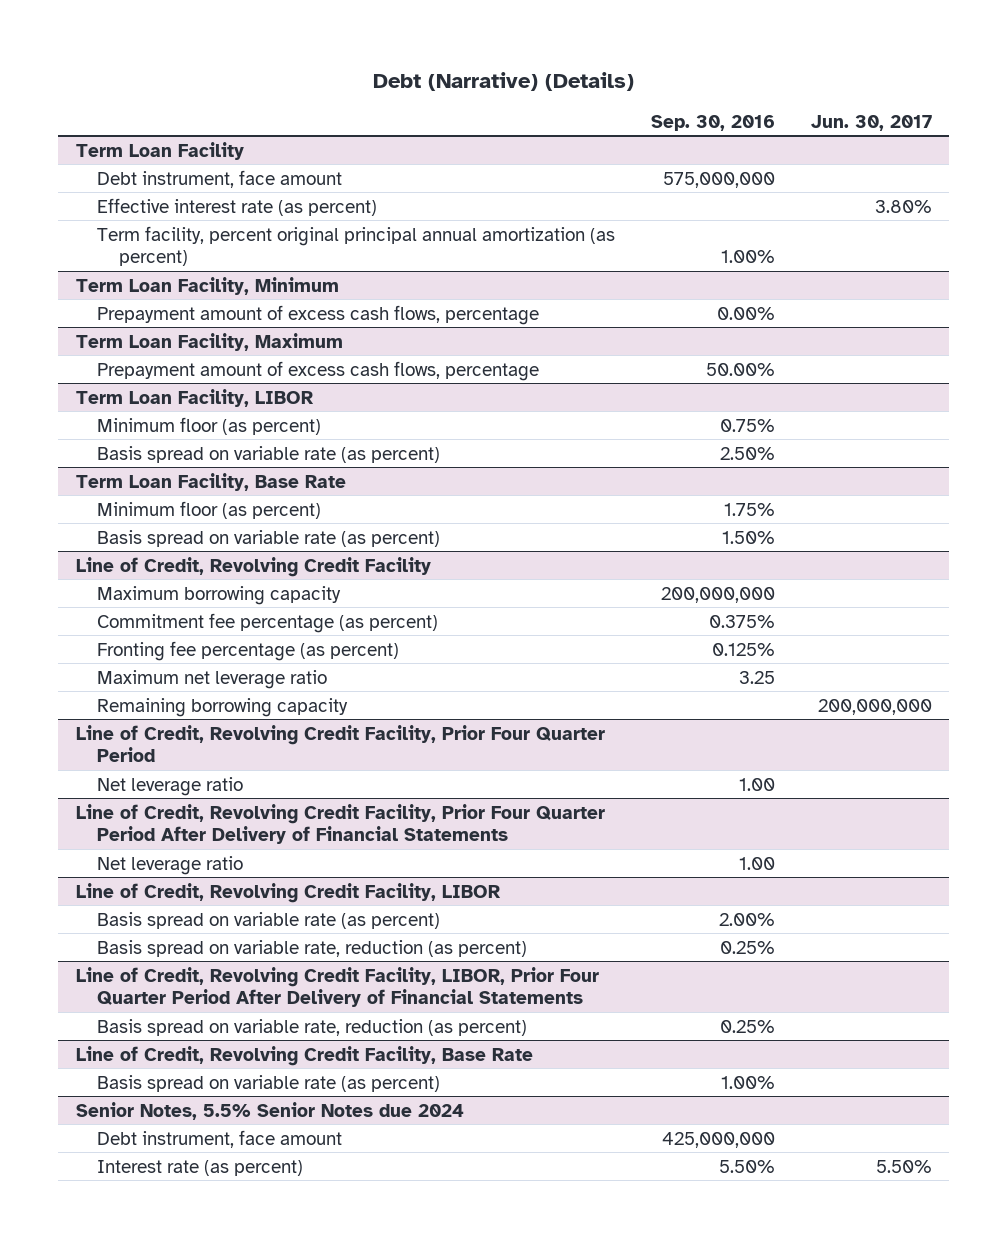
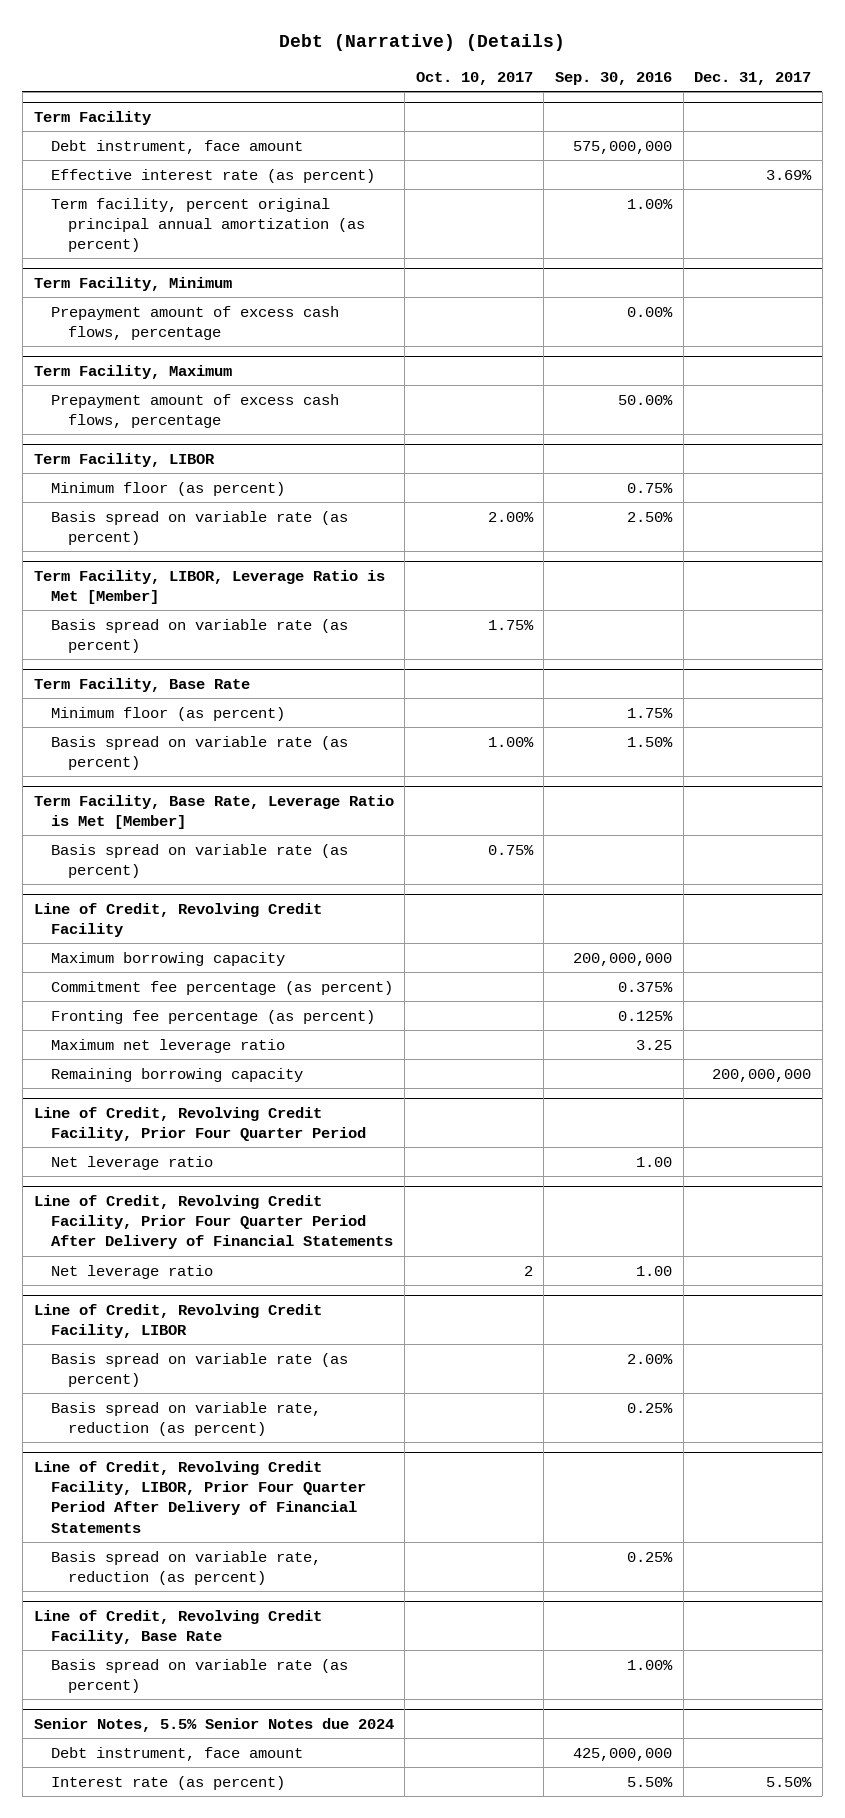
- | Sep. 30, 2016 | Jun. 30, 2017
+ | Oct. 10, 2017 | Sep. 30, 2016 | Dec. 31, 2017
- Term Loan Facility
+ Term Facility
- Term Loan Facility, Minimum
+ Term Facility, Minimum
- Term Loan Facility, Maximum
+ Term Facility, Maximum
- Term Loan Facility, LIBOR
+ Term Facility, LIBOR
- Term Loan Facility, Base Rate
+ Term Facility, LIBOR, Leverage Ratio is Met [Member]
+ Basis spread on variable rate (as percent) | 1.75% | |
+ Term Facility, Base Rate
+ Term Facility, Base Rate, Leverage Ratio is Met [Member]
+ Basis spread on variable rate (as percent) | 0.75% | |

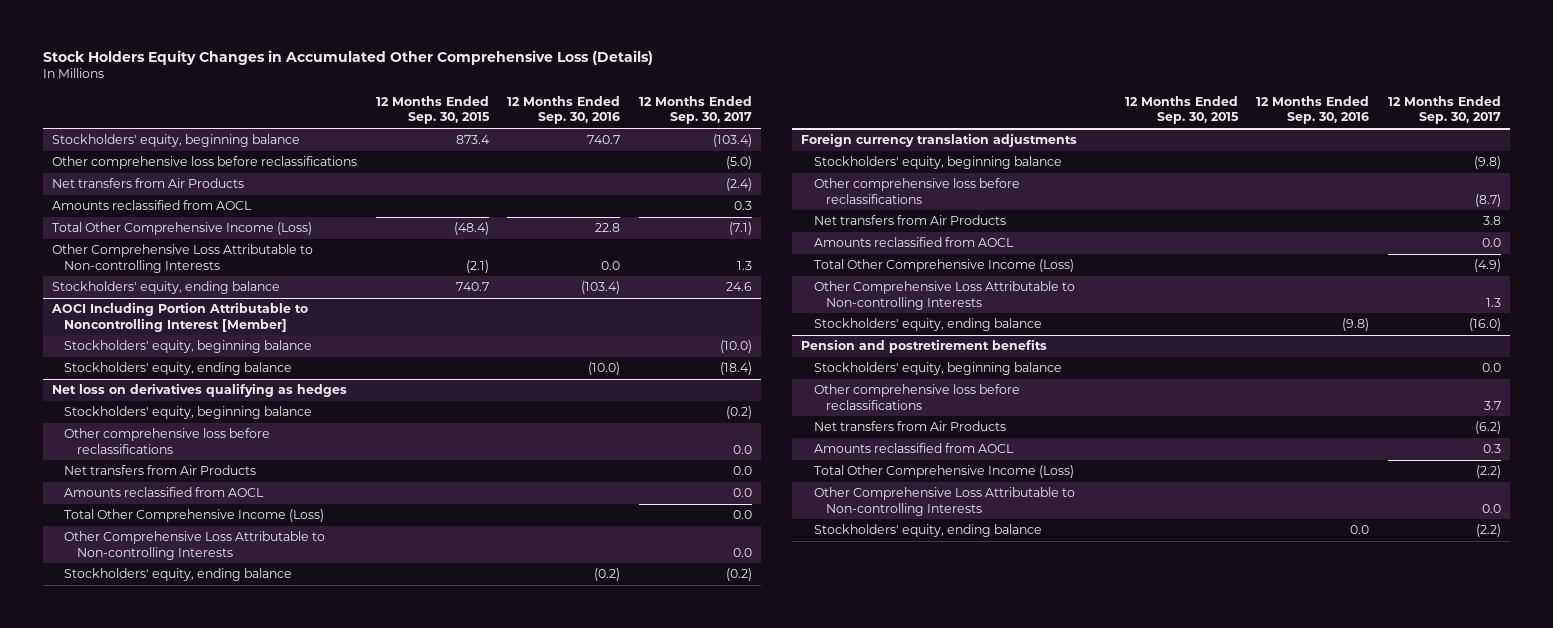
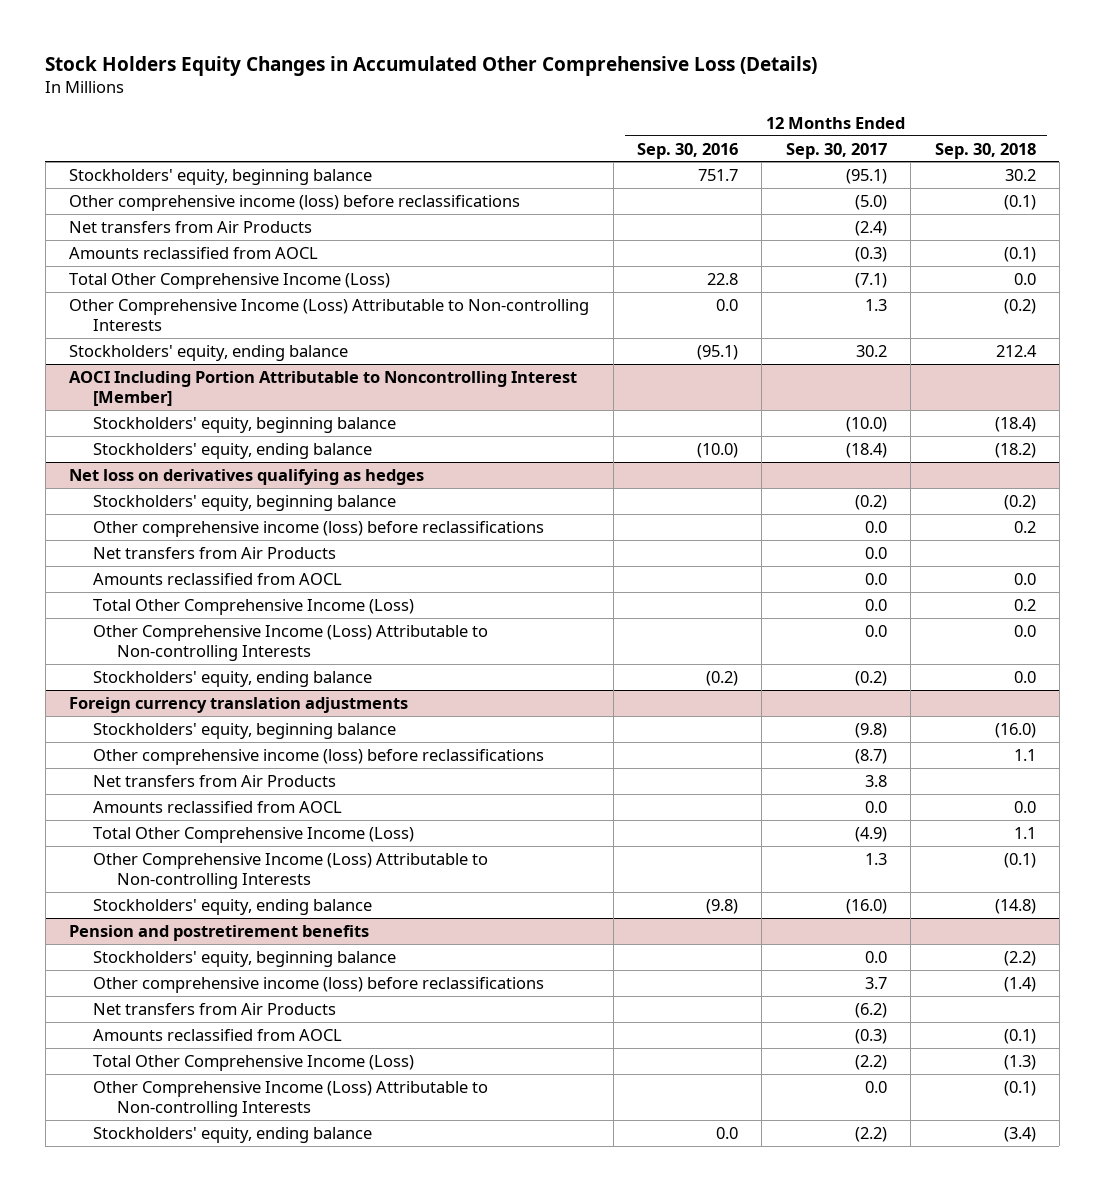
- | 12 Months Ended Sep. 30, 2015 | 12 Months Ended Sep. 30, 2016 | 12 Months Ended Sep. 30, 2017
+ | 12 Months Ended Sep. 30, 2016 | 12 Months Ended Sep. 30, 2017 | 12 Months Ended Sep. 30, 2018
- Stockholders' equity, beginning balance | 873.4 | 740.7 | (103.4)
- Other comprehensive loss before reclassifications | | | (5.0)
+ Stockholders' equity, beginning balance | 751.7 | (95.1) | 30.2
+ Other comprehensive income (loss) before reclassifications | | (5.0) | (0.1)
- Amounts reclassified from AOCL | | | 0.3
+ Amounts reclassified from AOCL | | (0.3) | (0.1)
- Other Comprehensive Loss Attributable to Non-controlling Interests | (2.1) | 0.0 | 1.3
- Stockholders' equity, ending balance | 740.7 | (103.4) | 24.6
+ Other Comprehensive Income (Loss) Attributable to Non-controlling Interests | 0.0 | 1.3 | (0.2)
+ Stockholders' equity, ending balance | (95.1) | 30.2 | 212.4
@ Net loss on derivatives qualifying as hedges
- Other comprehensive loss before reclassifications | | | 0.0
+ Other comprehensive income (loss) before reclassifications | | 0.0 | 0.2
- Other Comprehensive Loss Attributable to Non-controlling Interests | | | 0.0
+ Other Comprehensive Income (Loss) Attributable to Non-controlling Interests | | 0.0 | 0.0
@ Foreign currency translation adjustments
- Other comprehensive loss before reclassifications | | | (8.7)
+ Other comprehensive income (loss) before reclassifications | | (8.7) | 1.1
- Other Comprehensive Loss Attributable to Non-controlling Interests | | | 1.3
+ Other Comprehensive Income (Loss) Attributable to Non-controlling Interests | | 1.3 | (0.1)
@ Pension and postretirement benefits
- Other comprehensive loss before reclassifications | | | 3.7
+ Other comprehensive income (loss) before reclassifications | | 3.7 | (1.4)
- Amounts reclassified from AOCL | | | 0.3
+ Amounts reclassified from AOCL | | (0.3) | (0.1)
- Other Comprehensive Loss Attributable to Non-controlling Interests | | | 0.0
+ Other Comprehensive Income (Loss) Attributable to Non-controlling Interests | | 0.0 | (0.1)

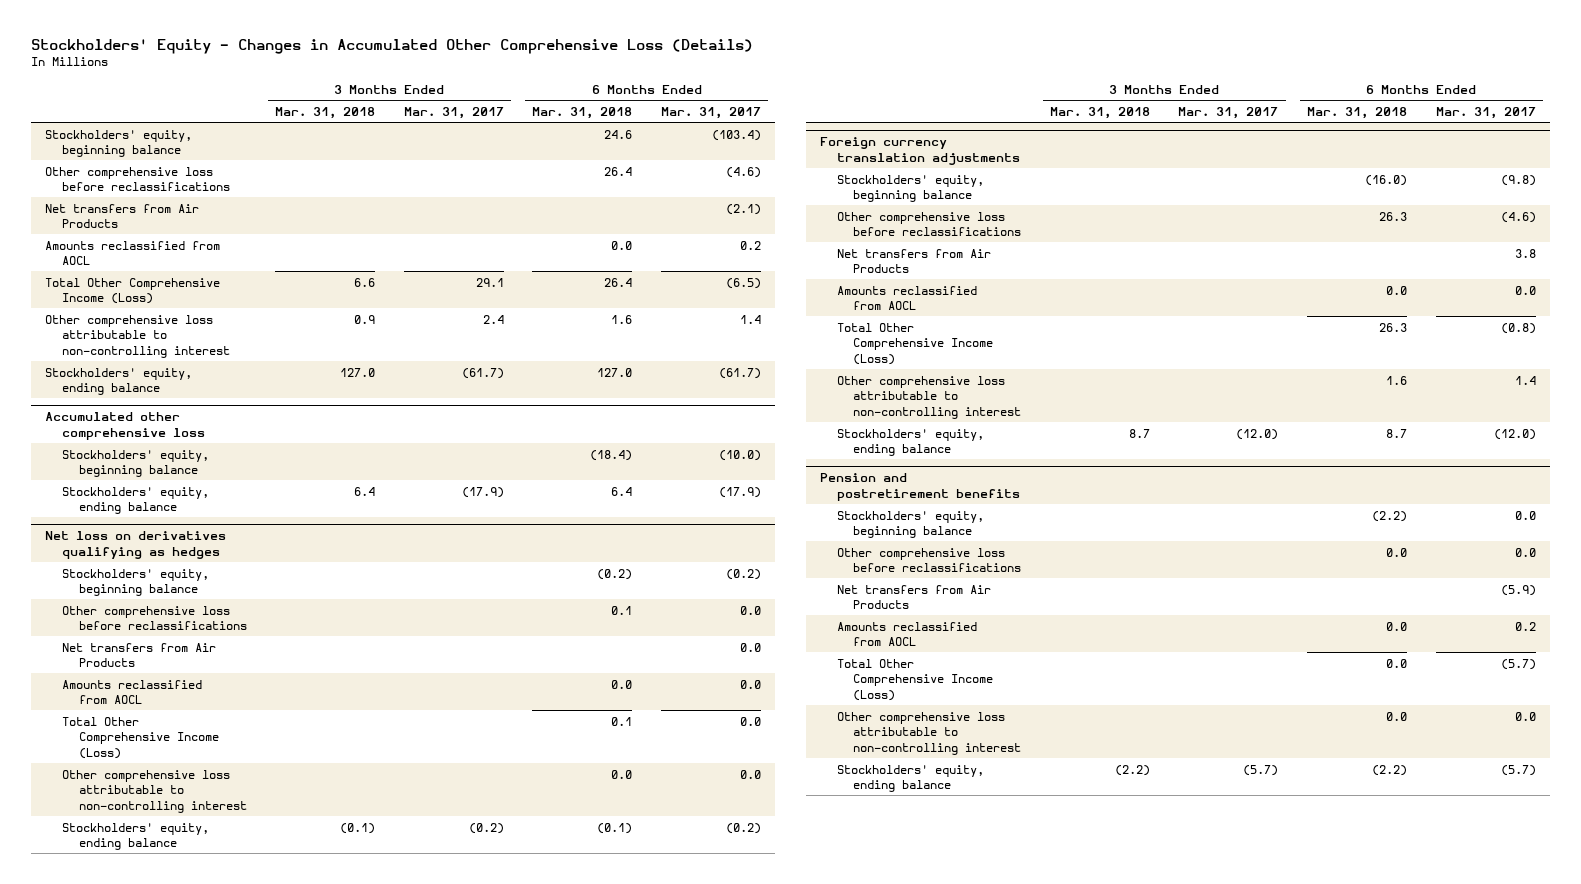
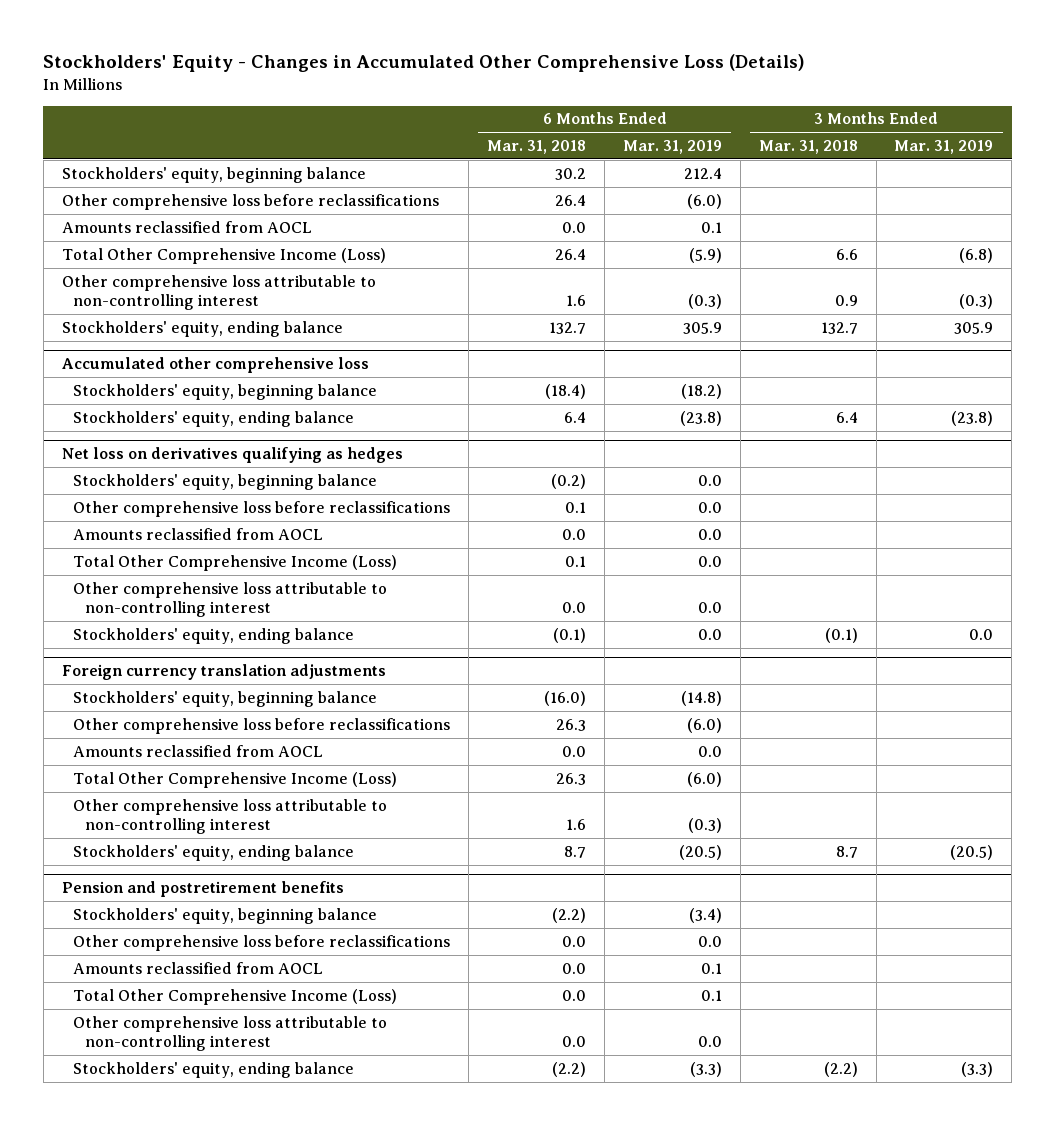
- | 3 Months Ended Mar. 31, 2018 | 3 Months Ended Mar. 31, 2017 | 6 Months Ended Mar. 31, 2018 | 6 Months Ended Mar. 31, 2017
+ | 6 Months Ended Mar. 31, 2018 | 6 Months Ended Mar. 31, 2019 | 3 Months Ended Mar. 31, 2018 | 3 Months Ended Mar. 31, 2019
- Stockholders' equity, beginning balance | | | 24.6 | (103.4)
+ Stockholders' equity, beginning balance | 30.2 | 212.4 | |
- Net transfers from Air Products | | | | (2.1)
- Stockholders' equity, ending balance | 127.0 | (61.7) | 127.0 | (61.7)
+ Stockholders' equity, ending balance | 132.7 | 305.9 | 132.7 | 305.9
@ Net loss on derivatives qualifying as hedges
- Net transfers from Air Products | | | | 0.0
@ Foreign currency translation adjustments
- Net transfers from Air Products | | | | 3.8
@ Pension and postretirement benefits
- Net transfers from Air Products | | | | (5.9)

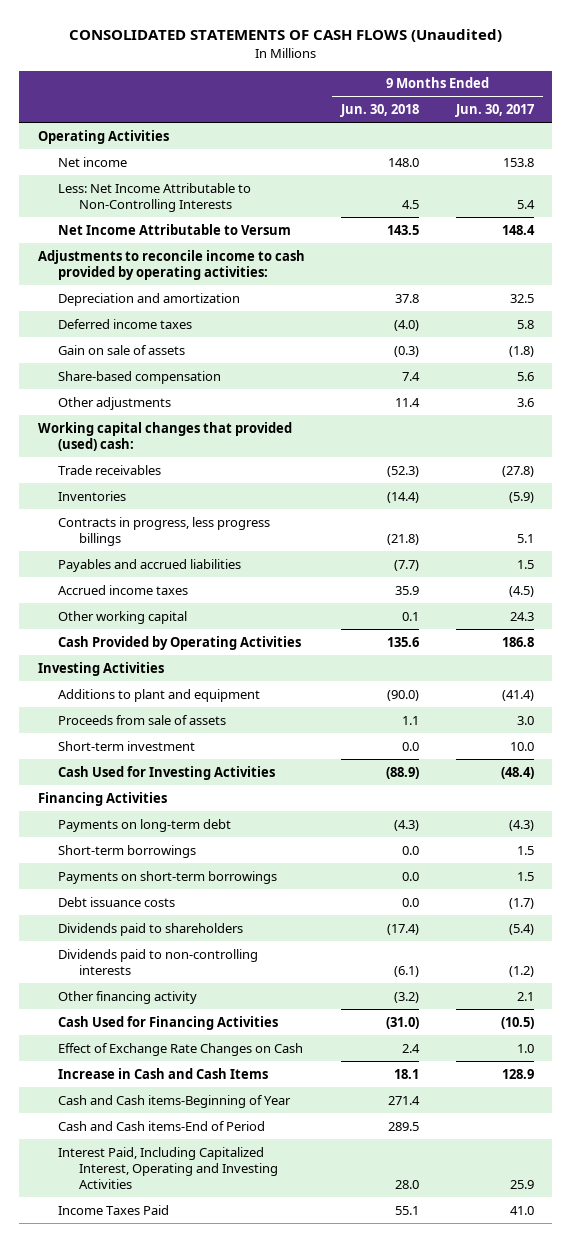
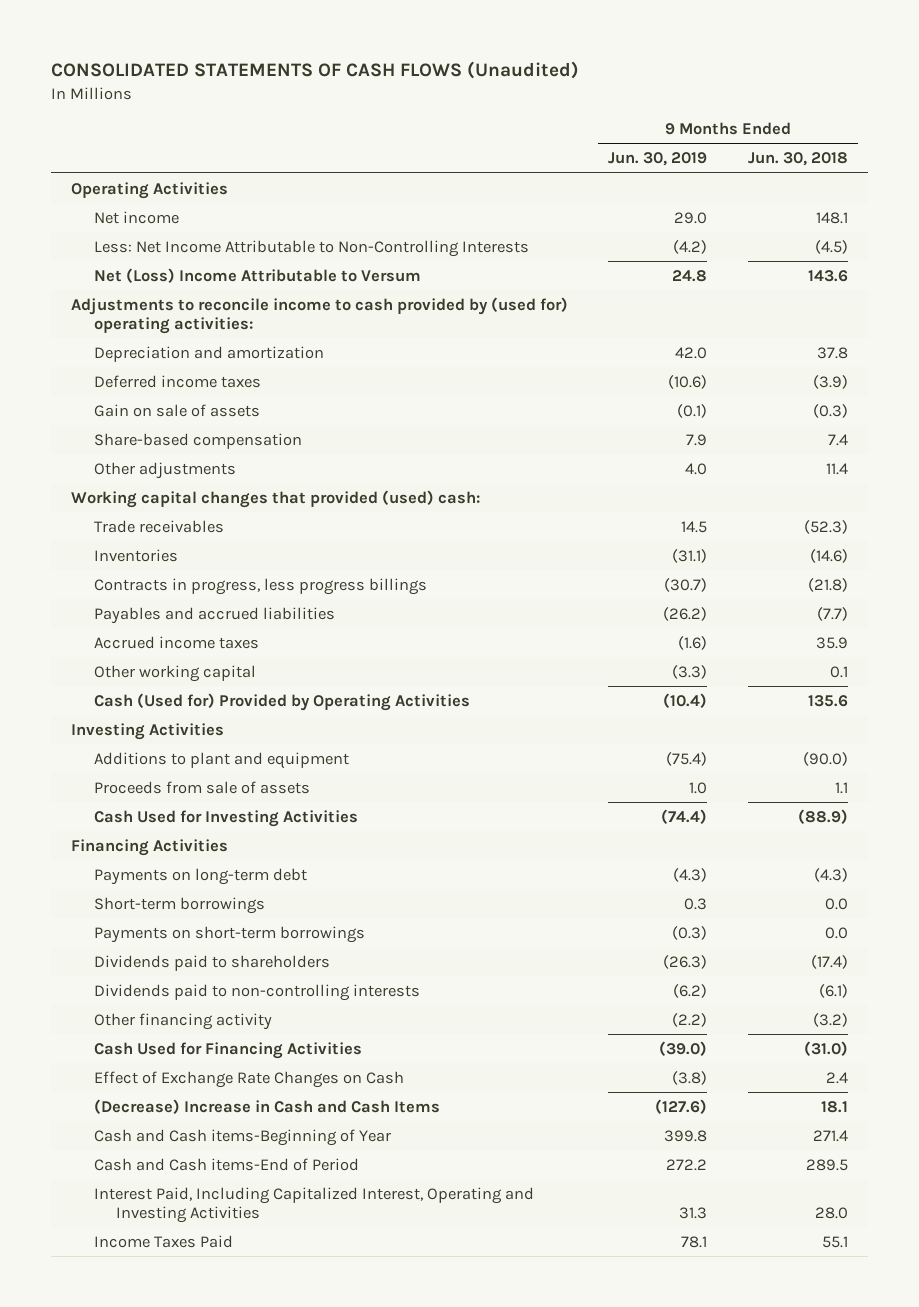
- | 9 Months Ended Jun. 30, 2018 | 9 Months Ended Jun. 30, 2017
+ | 9 Months Ended Jun. 30, 2019 | 9 Months Ended Jun. 30, 2018
- Net income | 148.0 | 153.8
- Less: Net Income Attributable to Non-Controlling Interests | 4.5 | 5.4
- Net Income Attributable to Versum | 143.5 | 148.4
- Adjustments to reconcile income to cash provided by operating activities:
+ Net income | 29.0 | 148.1
+ Less: Net Income Attributable to Non-Controlling Interests | (4.2) | (4.5)
+ Net (Loss) Income Attributable to Versum | 24.8 | 143.6
+ Adjustments to reconcile income to cash provided by (used for) operating activities:
- Deferred income taxes | (4.0) | 5.8
+ Deferred income taxes | (10.6) | (3.9)
- Inventories | (14.4) | (5.9)
+ Inventories | (31.1) | (14.6)
- Cash Provided by Operating Activities | 135.6 | 186.8
+ Cash (Used for) Provided by Operating Activities | (10.4) | 135.6
- Short-term investment | 0.0 | 10.0
- Debt issuance costs | 0.0 | (1.7)
- Increase in Cash and Cash Items | 18.1 | 128.9
+ (Decrease) Increase in Cash and Cash Items | (127.6) | 18.1

